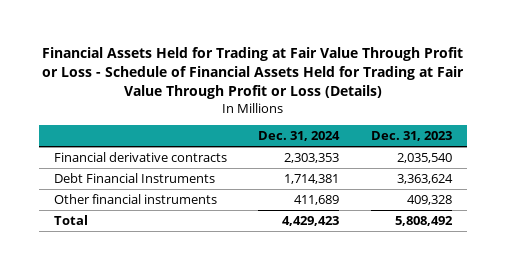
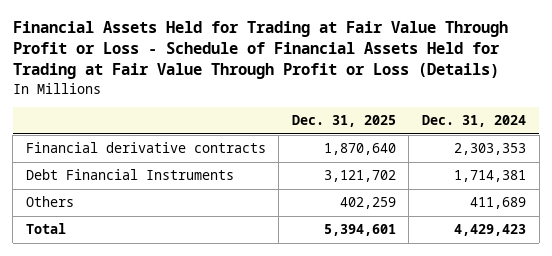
- | Dec. 31, 2024 | Dec. 31, 2023
+ | Dec. 31, 2025 | Dec. 31, 2024
- Other financial instruments | 411,689 | 409,328
+ Others | 402,259 | 411,689

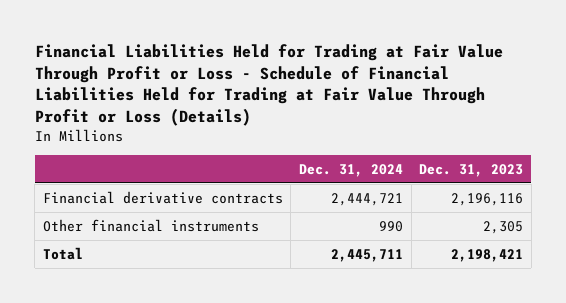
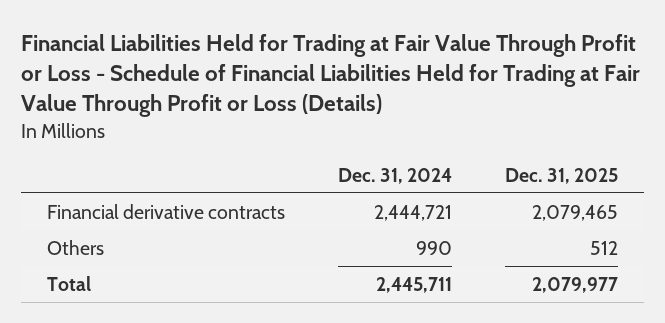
- | Dec. 31, 2024 | Dec. 31, 2023
+ | Dec. 31, 2024 | Dec. 31, 2025
- Other financial instruments | 990 | 2,305
+ Others | 990 | 512

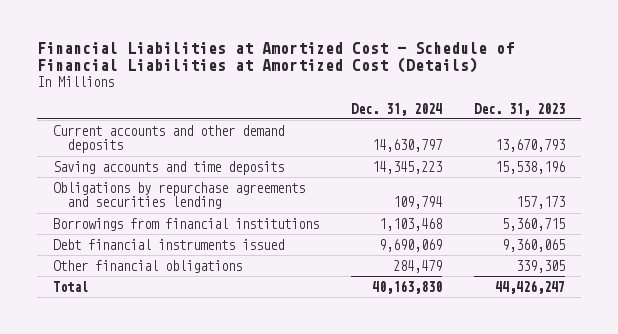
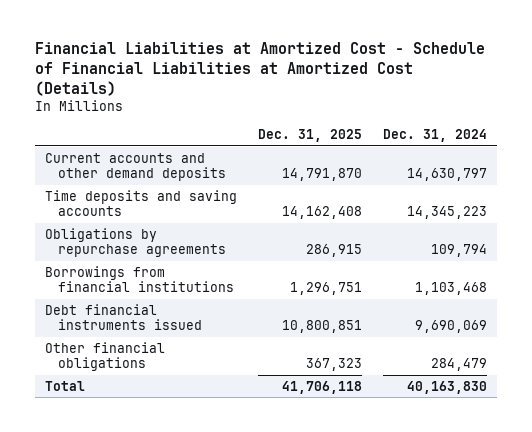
- | Dec. 31, 2024 | Dec. 31, 2023
+ | Dec. 31, 2025 | Dec. 31, 2024
- Saving accounts and time deposits | 14,345,223 | 15,538,196
- Obligations by repurchase agreements and securities lending | 109,794 | 157,173
+ Time deposits and saving accounts | 14,162,408 | 14,345,223
+ Obligations by repurchase agreements | 286,915 | 109,794

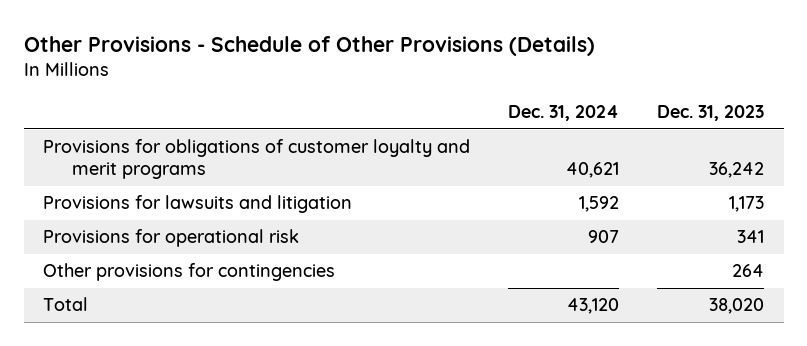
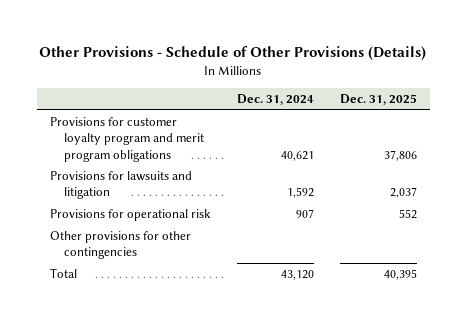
- | Dec. 31, 2024 | Dec. 31, 2023
+ | Dec. 31, 2024 | Dec. 31, 2025
- Provisions for obligations of customer loyalty and merit programs | 40,621 | 36,242
+ Provisions for customer loyalty program and merit program obligations | 40,621 | 37,806
- Other provisions for contingencies | | 264
+ Other provisions for other contingencies

